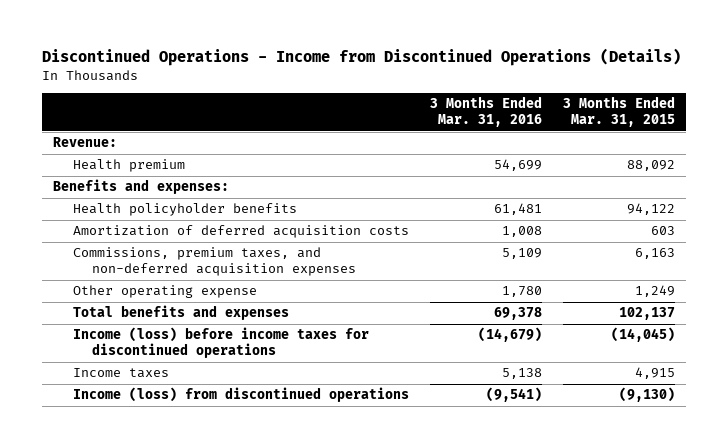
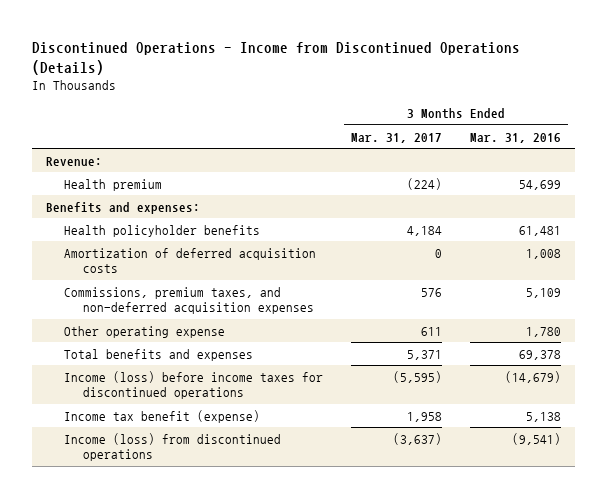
- | 3 Months Ended Mar. 31, 2016 | 3 Months Ended Mar. 31, 2015
+ | 3 Months Ended Mar. 31, 2017 | 3 Months Ended Mar. 31, 2016
- Income taxes | 5,138 | 4,915
+ Income tax benefit (expense) | 1,958 | 5,138

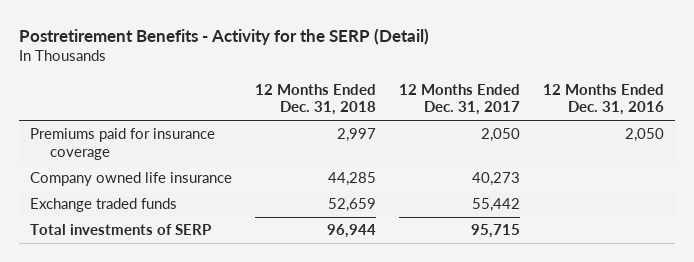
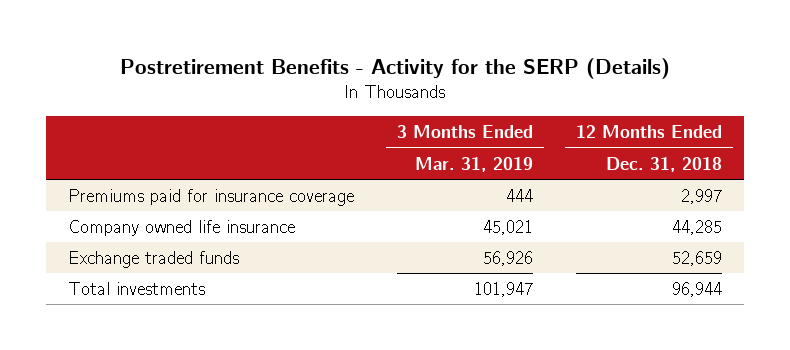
- Postretirement Benefits - Activity for the SERP (Detail)
+ Postretirement Benefits - Activity for the SERP (Details)
- | 12 Months Ended Dec. 31, 2018 | 12 Months Ended Dec. 31, 2017 | 12 Months Ended Dec. 31, 2016
+ | 3 Months Ended Mar. 31, 2019 | 12 Months Ended Dec. 31, 2018
- Total investments of SERP | 96,944 | 95,715 |
+ Total investments | 101,947 | 96,944

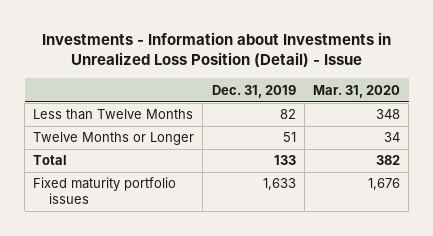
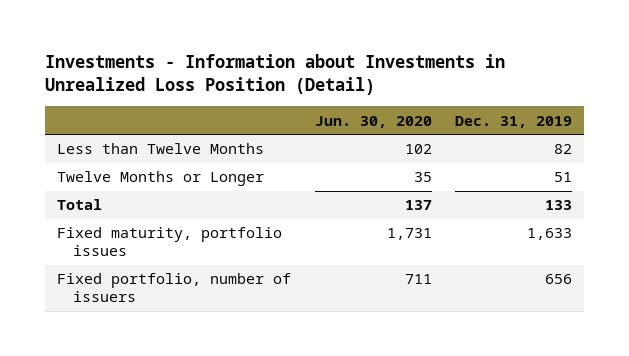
- Investments - Information about Investments in Unrealized Loss Position (Detail) - Issue
+ Investments - Information about Investments in Unrealized Loss Position (Detail)
- | Dec. 31, 2019 | Mar. 31, 2020
+ | Jun. 30, 2020 | Dec. 31, 2019
- Fixed maturity portfolio issues | 1,633 | 1,676
+ Fixed maturity, portfolio issues | 1,731 | 1,633
+ Fixed portfolio, number of issuers | 711 | 656

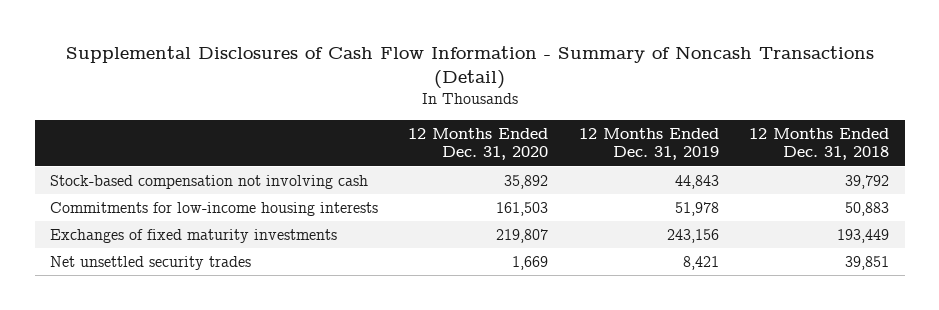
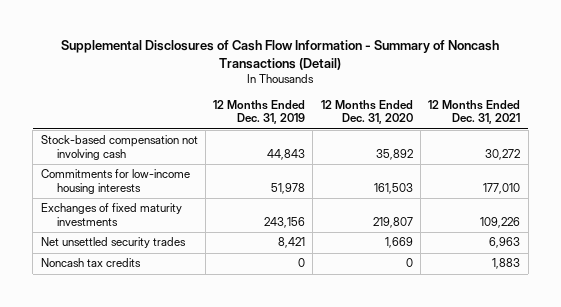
- | 12 Months Ended Dec. 31, 2020 | 12 Months Ended Dec. 31, 2019 | 12 Months Ended Dec. 31, 2018
+ | 12 Months Ended Dec. 31, 2019 | 12 Months Ended Dec. 31, 2020 | 12 Months Ended Dec. 31, 2021
+ Noncash tax credits | 0 | 0 | 1,883

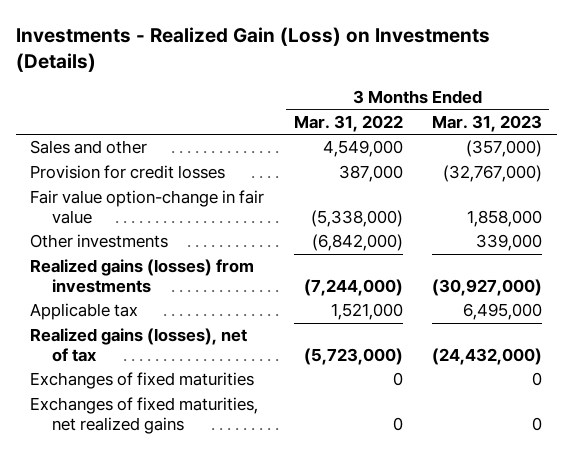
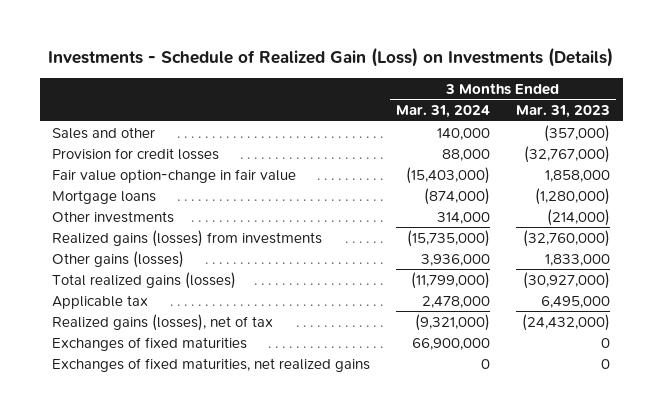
- Investments - Realized Gain (Loss) on Investments (Details)
+ Investments - Schedule of Realized Gain (Loss) on Investments (Details)
- | 3 Months Ended Mar. 31, 2022 | 3 Months Ended Mar. 31, 2023
+ | 3 Months Ended Mar. 31, 2024 | 3 Months Ended Mar. 31, 2023
- Other investments | (6,842,000) | 339,000
- Realized gains (losses) from investments | (7,244,000) | (30,927,000)
+ Mortgage loans | (874,000) | (1,280,000)
+ Other investments | 314,000 | (214,000)
+ Realized gains (losses) from investments | (15,735,000) | (32,760,000)
+ Other gains (losses) | 3,936,000 | 1,833,000
+ Total realized gains (losses) | (11,799,000) | (30,927,000)

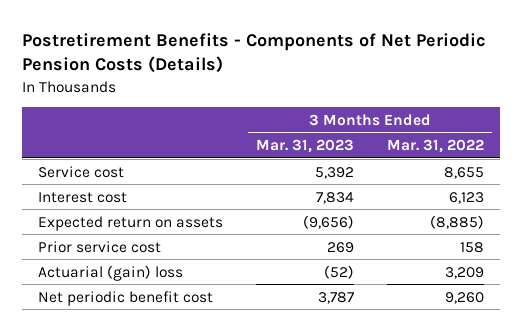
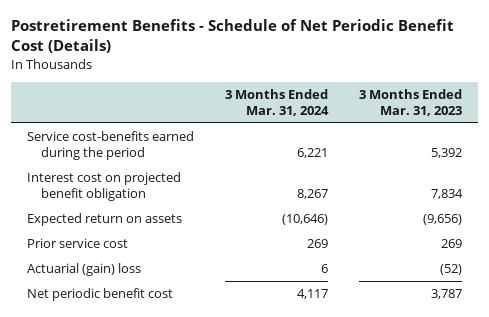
- Postretirement Benefits - Components of Net Periodic Pension Costs (Details)
+ Postretirement Benefits - Schedule of Net Periodic Benefit Cost (Details)
- | 3 Months Ended Mar. 31, 2023 | 3 Months Ended Mar. 31, 2022
+ | 3 Months Ended Mar. 31, 2024 | 3 Months Ended Mar. 31, 2023
- Service cost | 5,392 | 8,655
- Interest cost | 7,834 | 6,123
+ Service cost-benefits earned during the period | 6,221 | 5,392
+ Interest cost on projected benefit obligation | 8,267 | 7,834

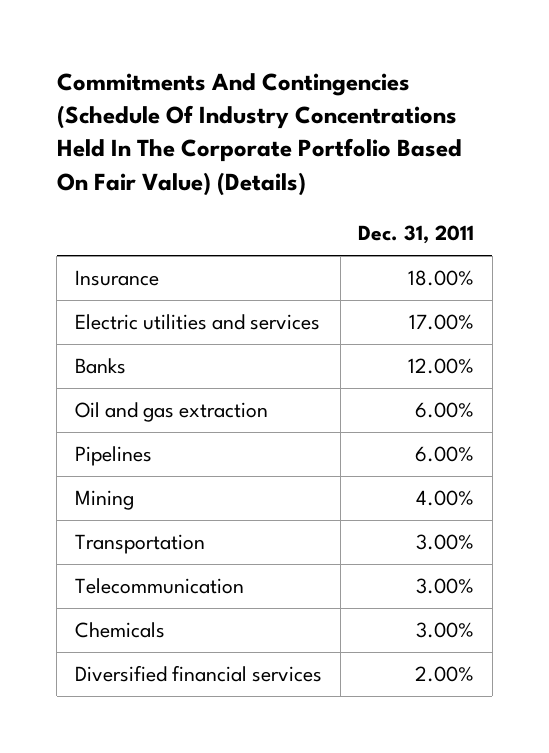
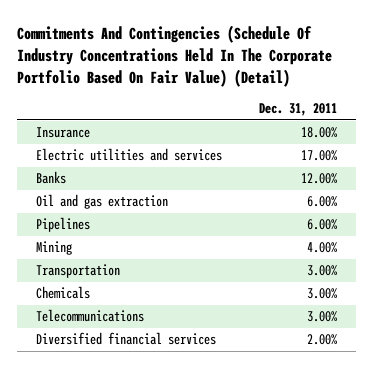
- Commitments And Contingencies (Schedule Of Industry Concentrations Held In The Corporate Portfolio Based On Fair Value) (Details)
+ Commitments And Contingencies (Schedule Of Industry Concentrations Held In The Corporate Portfolio Based On Fair Value) (Detail)
- Telecommunication | 3.00%
+ Telecommunications | 3.00%

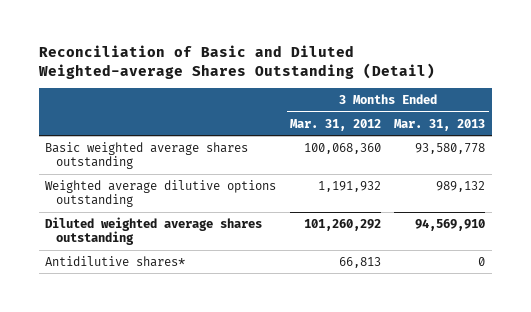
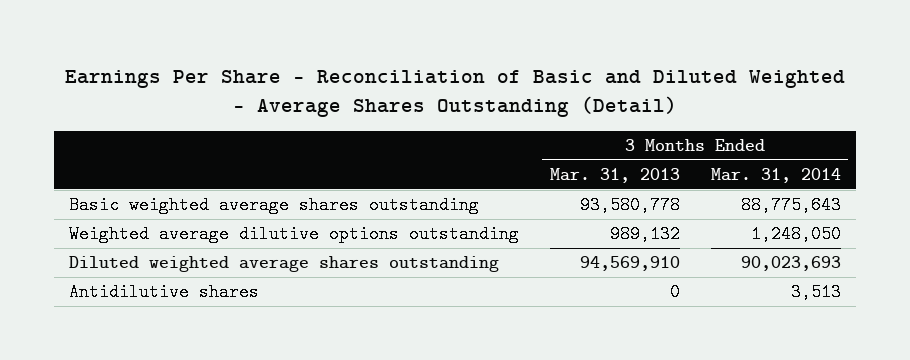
- Reconciliation of Basic and Diluted Weighted-average Shares Outstanding (Detail)
+ Earnings Per Share - Reconciliation of Basic and Diluted Weighted - Average Shares Outstanding (Detail)
- | 3 Months Ended Mar. 31, 2012 | 3 Months Ended Mar. 31, 2013
+ | 3 Months Ended Mar. 31, 2013 | 3 Months Ended Mar. 31, 2014
- Antidilutive shares* | 66,813 | 0
+ Antidilutive shares | 0 | 3,513

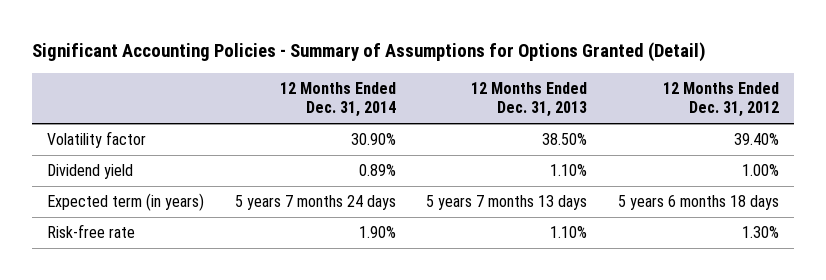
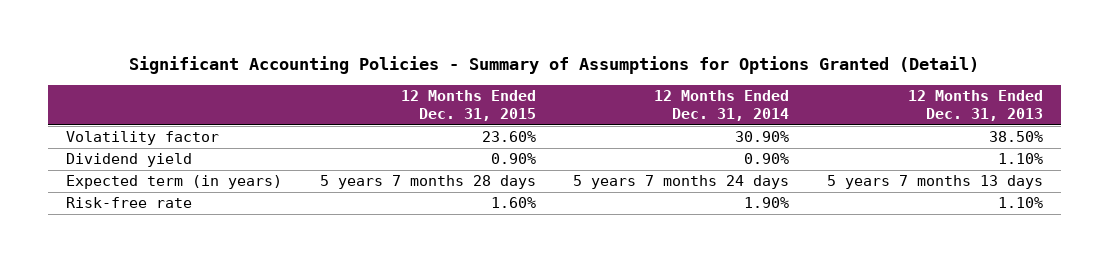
- | 12 Months Ended Dec. 31, 2014 | 12 Months Ended Dec. 31, 2013 | 12 Months Ended Dec. 31, 2012
+ | 12 Months Ended Dec. 31, 2015 | 12 Months Ended Dec. 31, 2014 | 12 Months Ended Dec. 31, 2013
- Dividend yield | 0.89% | 1.10% | 1.00%
+ Dividend yield | 0.90% | 0.90% | 1.10%

